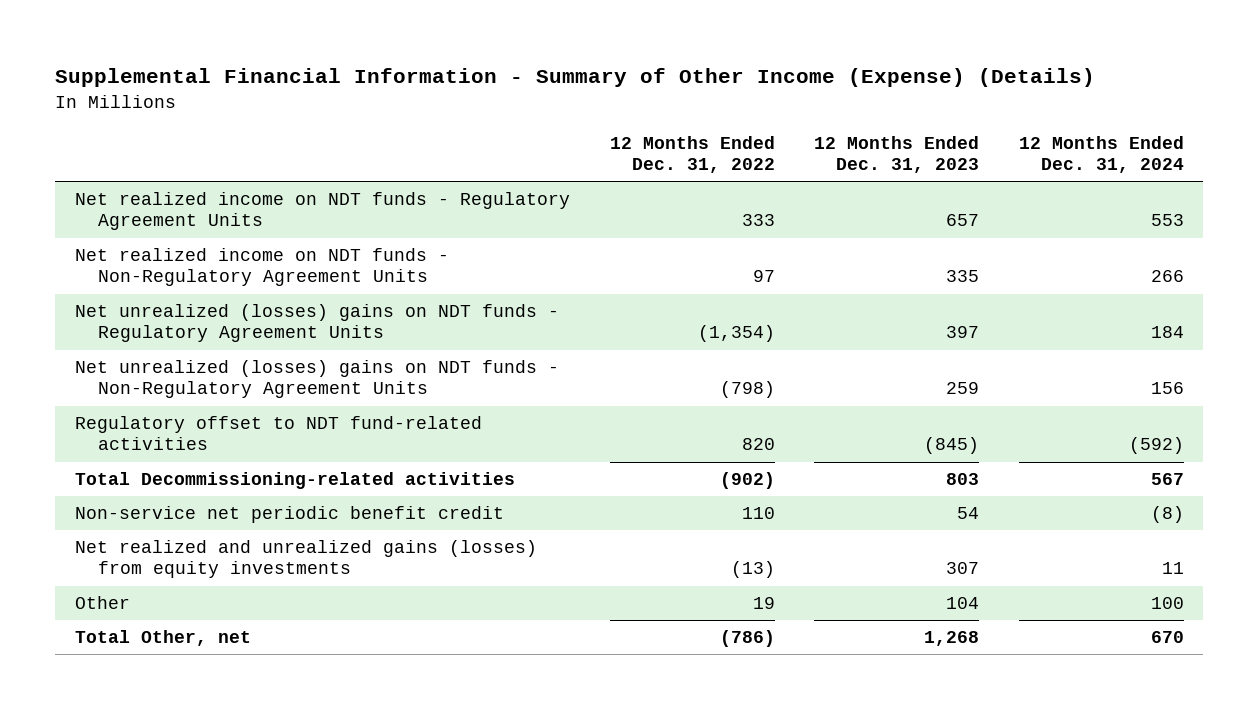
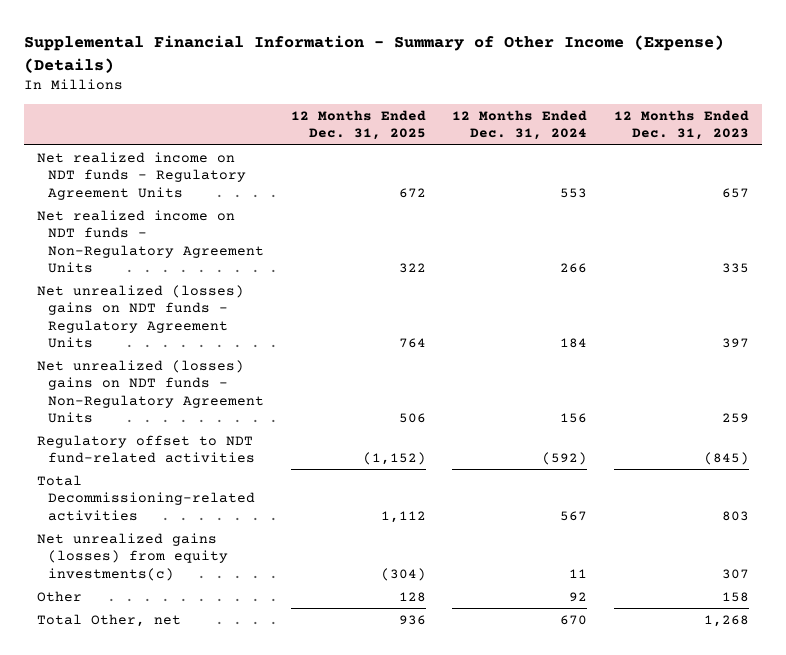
- | 12 Months Ended Dec. 31, 2022 | 12 Months Ended Dec. 31, 2023 | 12 Months Ended Dec. 31, 2024
+ | 12 Months Ended Dec. 31, 2025 | 12 Months Ended Dec. 31, 2024 | 12 Months Ended Dec. 31, 2023
- Non-service net periodic benefit credit | 110 | 54 | (8)
- Net realized and unrealized gains (losses) from equity investments | (13) | 307 | 11
- Other | 19 | 104 | 100
+ Net unrealized gains (losses) from equity investments(c) | (304) | 11 | 307
+ Other | 128 | 92 | 158

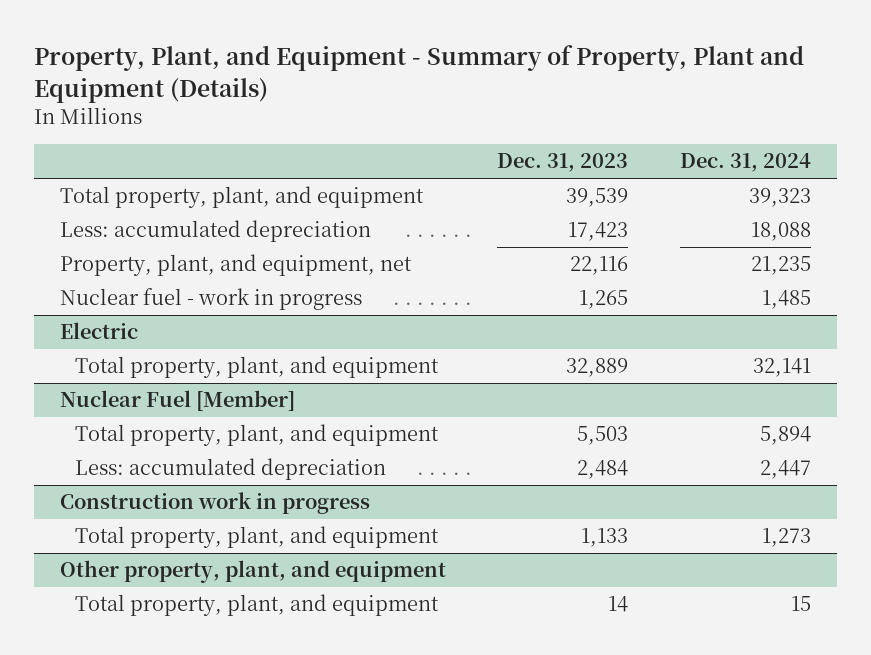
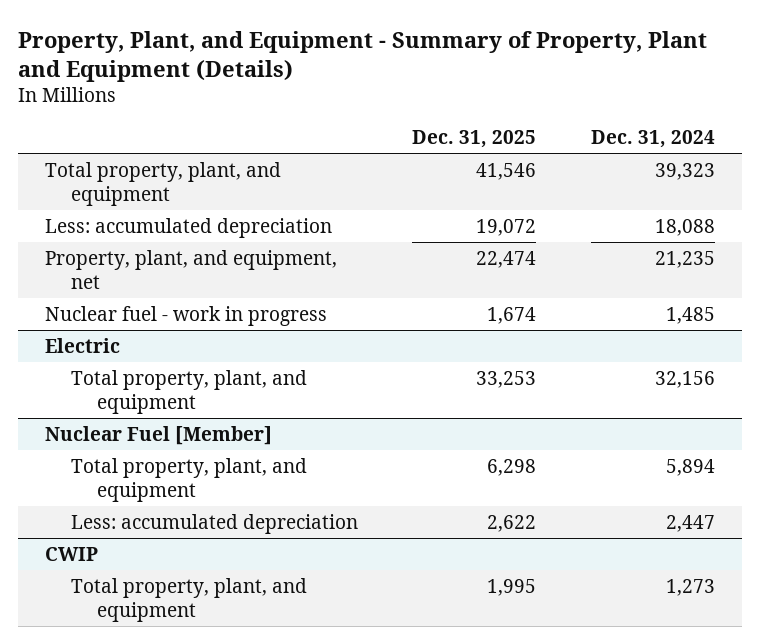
- | Dec. 31, 2023 | Dec. 31, 2024
+ | Dec. 31, 2025 | Dec. 31, 2024
@ Electric
- Total property, plant, and equipment | 32,889 | 32,141
+ Total property, plant, and equipment | 33,253 | 32,156
- Construction work in progress
+ CWIP
- Other property, plant, and equipment
- Total property, plant, and equipment | 14 | 15

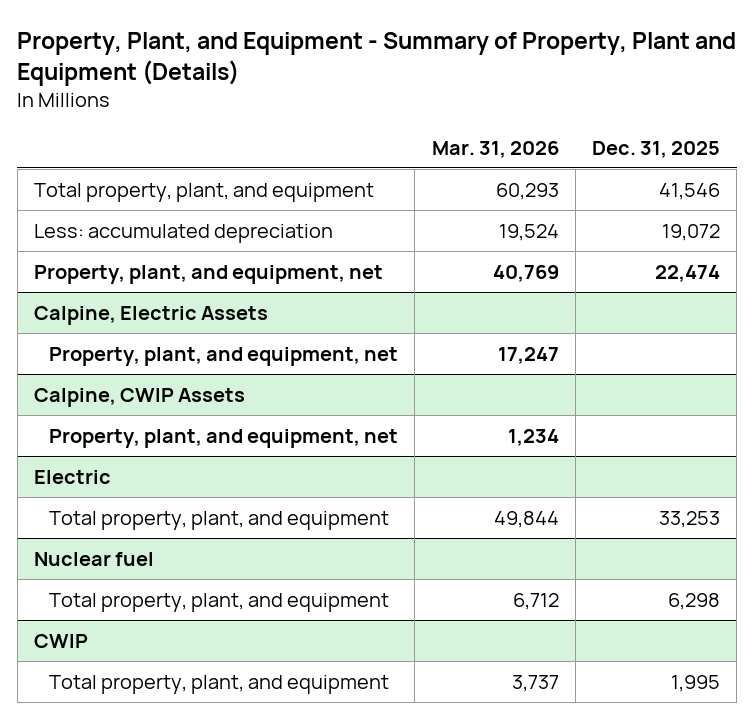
- | Dec. 31, 2025 | Dec. 31, 2024
+ | Mar. 31, 2026 | Dec. 31, 2025
- Nuclear fuel - work in progress | 1,674 | 1,485
+ Calpine, Electric Assets
+ Property, plant, and equipment, net | 17,247 |
+ Calpine, CWIP Assets
+ Property, plant, and equipment, net | 1,234 |
- Nuclear Fuel [Member]
+ Nuclear fuel
- Less: accumulated depreciation | 2,622 | 2,447

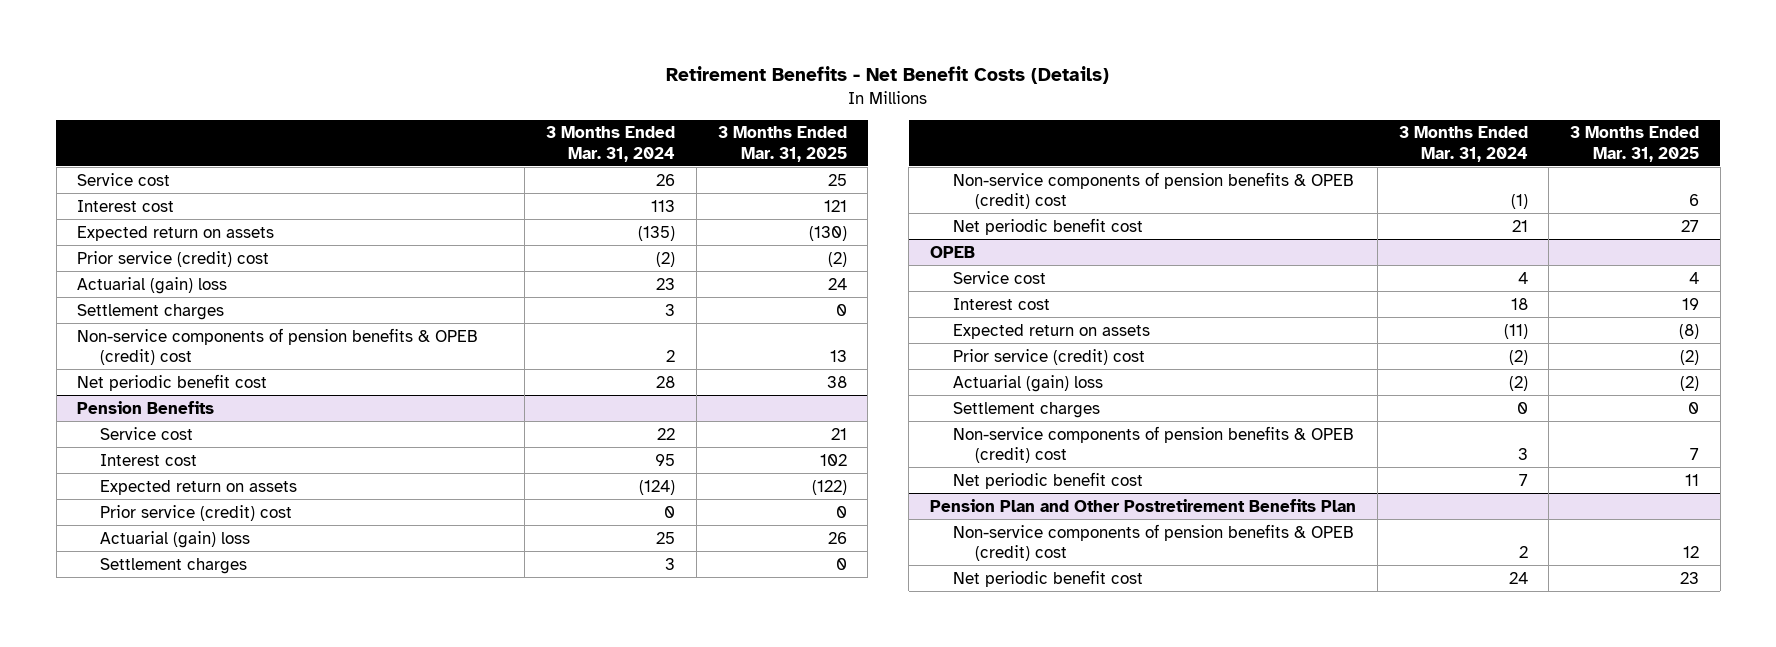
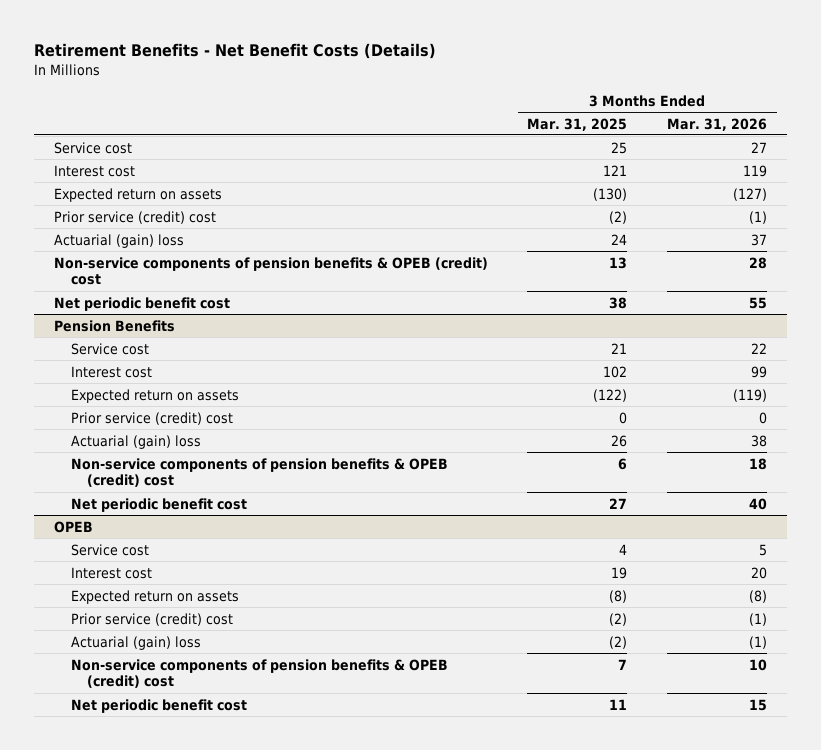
- | 3 Months Ended Mar. 31, 2024 | 3 Months Ended Mar. 31, 2025
+ | 3 Months Ended Mar. 31, 2025 | 3 Months Ended Mar. 31, 2026
- Settlement charges | 3 | 0
@ Pension Benefits
- Settlement charges | 3 | 0
@ OPEB
- Settlement charges | 0 | 0
- Pension Plan and Other Postretirement Benefits Plan
- Non-service components of pension benefits & OPEB (credit) cost | 2 | 12
- Net periodic benefit cost | 24 | 23

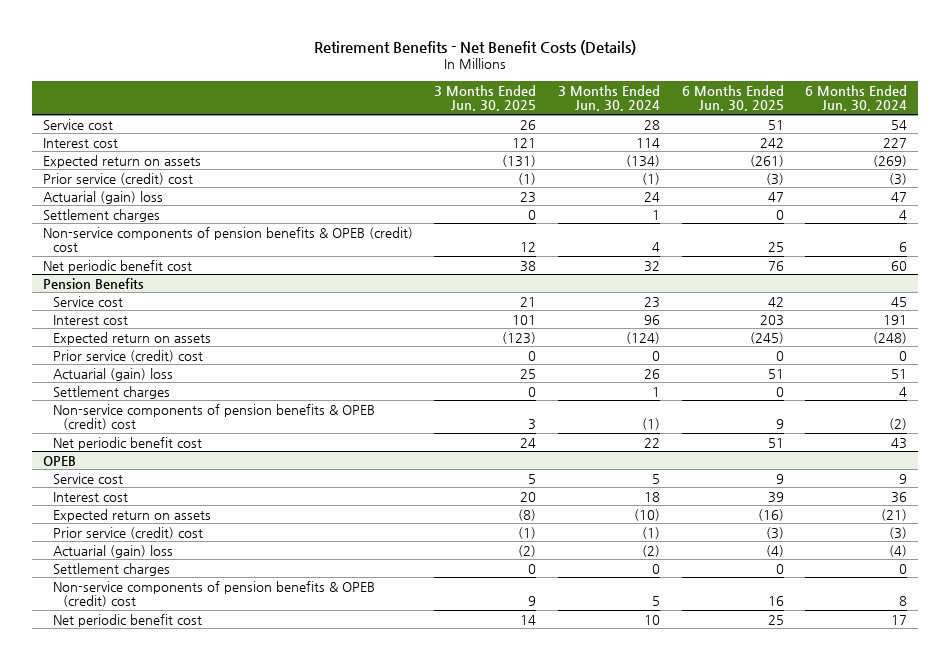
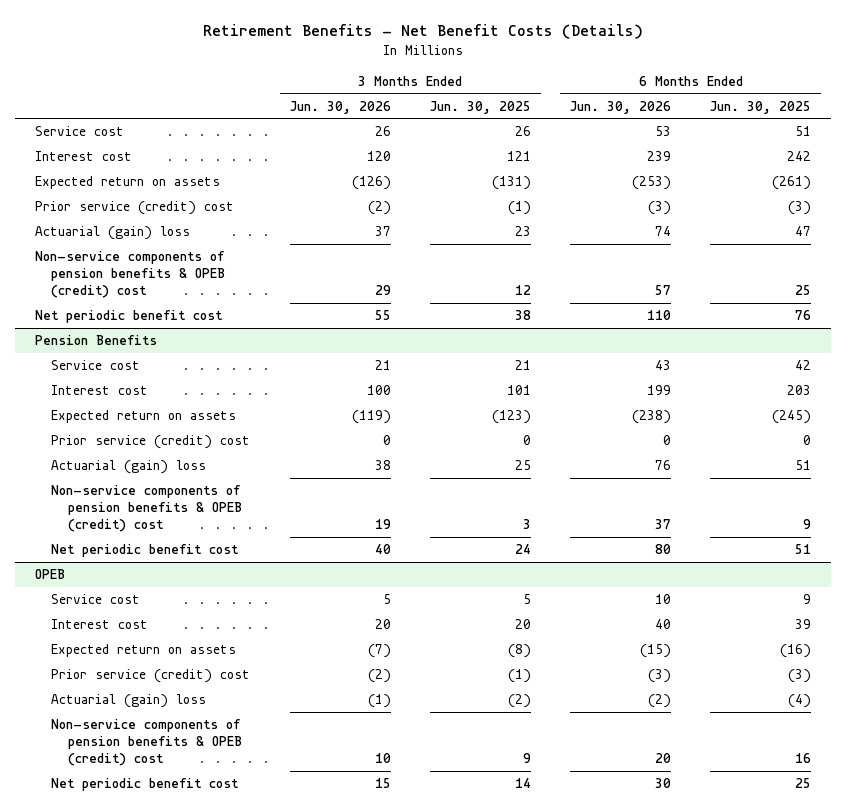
- | 3 Months Ended Jun. 30, 2025 | 3 Months Ended Jun. 30, 2024 | 6 Months Ended Jun. 30, 2025 | 6 Months Ended Jun. 30, 2024
+ | 3 Months Ended Jun. 30, 2026 | 3 Months Ended Jun. 30, 2025 | 6 Months Ended Jun. 30, 2026 | 6 Months Ended Jun. 30, 2025
- Settlement charges | 0 | 1 | 0 | 4
@ Pension Benefits
- Settlement charges | 0 | 1 | 0 | 4
@ OPEB
- Settlement charges | 0 | 0 | 0 | 0

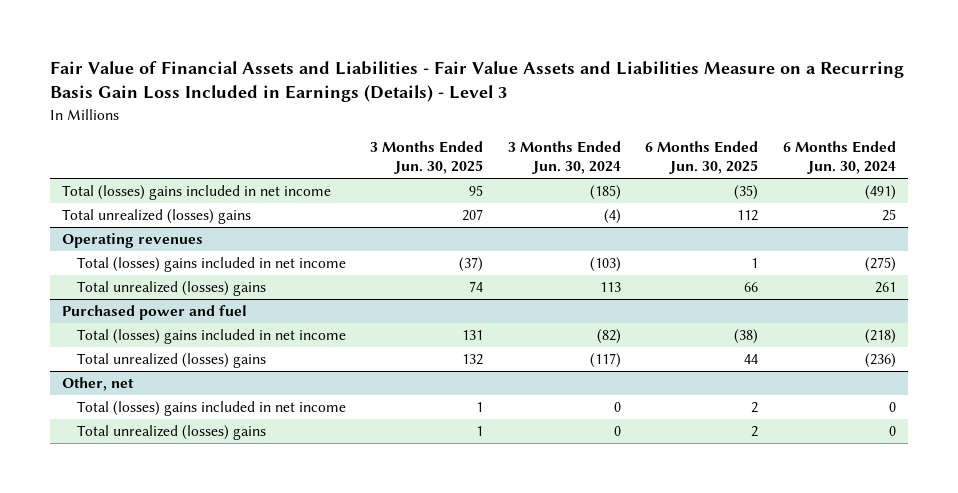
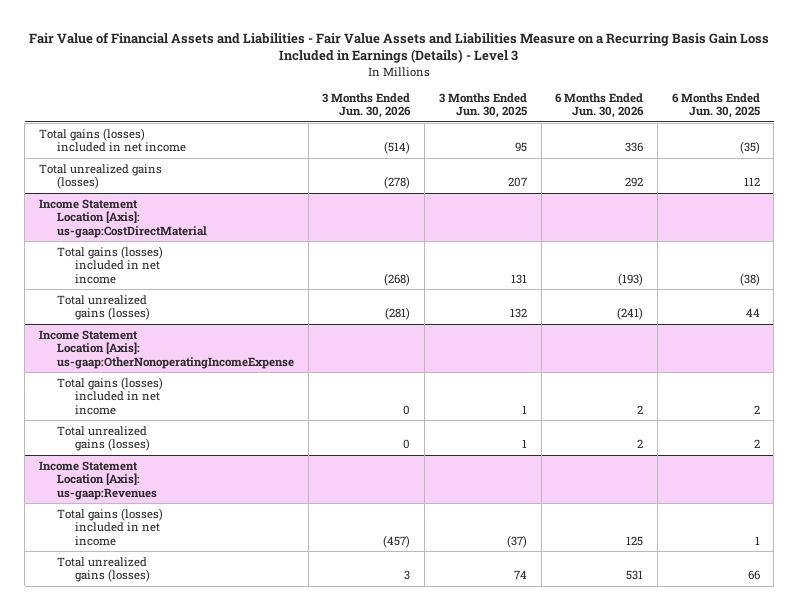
- | 3 Months Ended Jun. 30, 2025 | 3 Months Ended Jun. 30, 2024 | 6 Months Ended Jun. 30, 2025 | 6 Months Ended Jun. 30, 2024
+ | 3 Months Ended Jun. 30, 2026 | 3 Months Ended Jun. 30, 2025 | 6 Months Ended Jun. 30, 2026 | 6 Months Ended Jun. 30, 2025
- Total (losses) gains included in net income | 95 | (185) | (35) | (491)
- Total unrealized (losses) gains | 207 | (4) | 112 | 25
- Operating revenues
- Total (losses) gains included in net income | (37) | (103) | 1 | (275)
- Total unrealized (losses) gains | 74 | 113 | 66 | 261
- Purchased power and fuel
- Total (losses) gains included in net income | 131 | (82) | (38) | (218)
- Total unrealized (losses) gains | 132 | (117) | 44 | (236)
- Other, net
- Total (losses) gains included in net income | 1 | 0 | 2 | 0
- Total unrealized (losses) gains | 1 | 0 | 2 | 0
+ Total gains (losses) included in net income | (514) | 95 | 336 | (35)
+ Total unrealized gains (losses) | (278) | 207 | 292 | 112
+ Income Statement Location [Axis]: us-gaap:CostDirectMaterial
+ Total gains (losses) included in net income | (268) | 131 | (193) | (38)
+ Total unrealized gains (losses) | (281) | 132 | (241) | 44
+ Income Statement Location [Axis]: us-gaap:OtherNonoperatingIncomeExpense
+ Total gains (losses) included in net income | 0 | 1 | 2 | 2
+ Total unrealized gains (losses) | 0 | 1 | 2 | 2
+ Income Statement Location [Axis]: us-gaap:Revenues
+ Total gains (losses) included in net income | (457) | (37) | 125 | 1
+ Total unrealized gains (losses) | 3 | 74 | 531 | 66

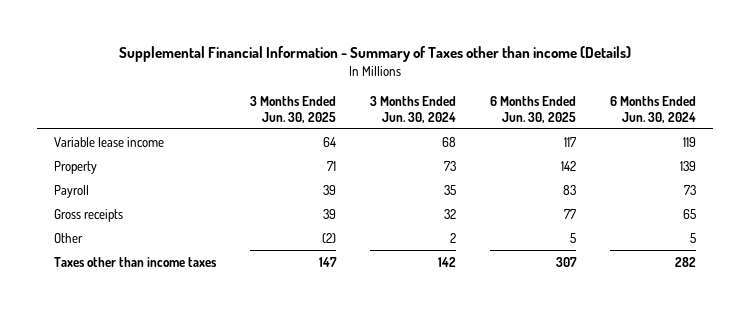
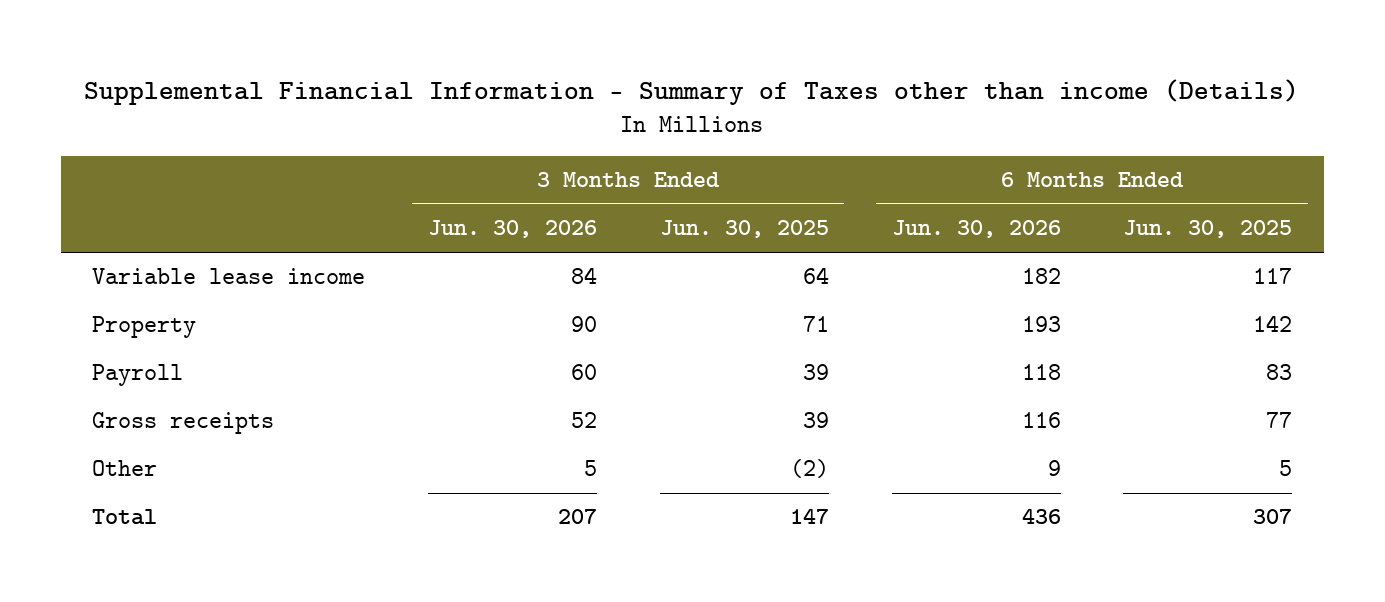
- | 3 Months Ended Jun. 30, 2025 | 3 Months Ended Jun. 30, 2024 | 6 Months Ended Jun. 30, 2025 | 6 Months Ended Jun. 30, 2024
+ | 3 Months Ended Jun. 30, 2026 | 3 Months Ended Jun. 30, 2025 | 6 Months Ended Jun. 30, 2026 | 6 Months Ended Jun. 30, 2025
- Taxes other than income taxes | 147 | 142 | 307 | 282
+ Total | 207 | 147 | 436 | 307

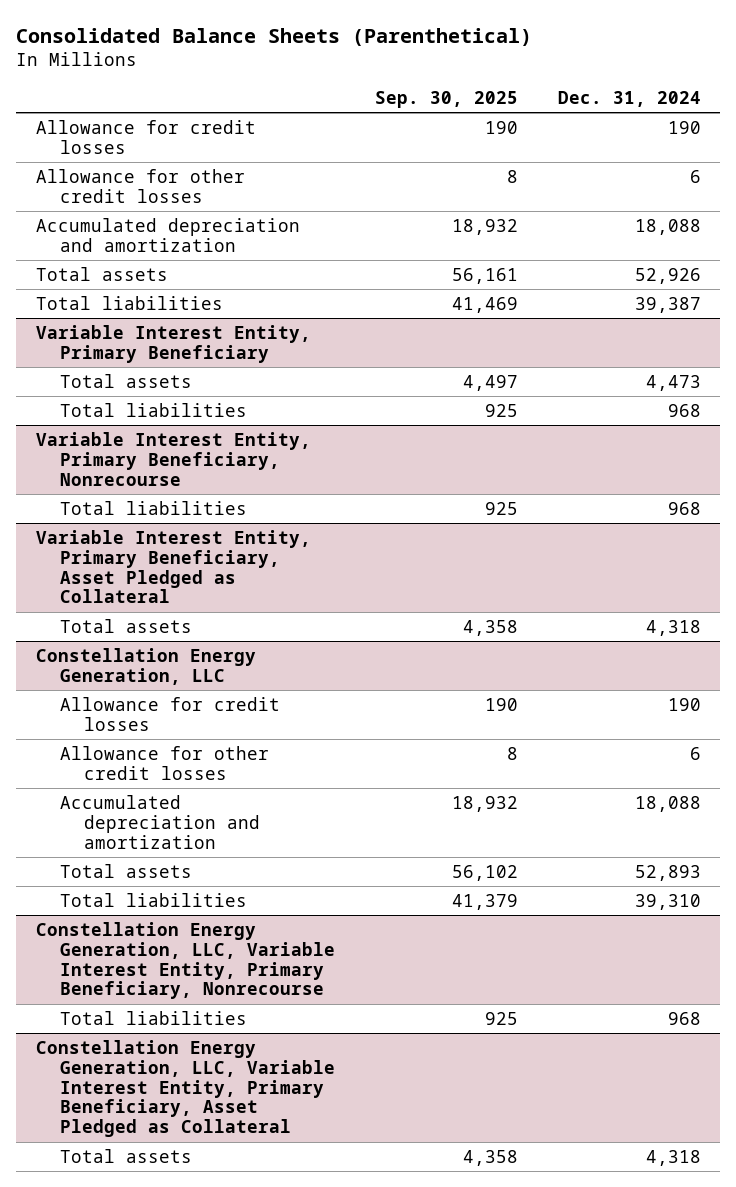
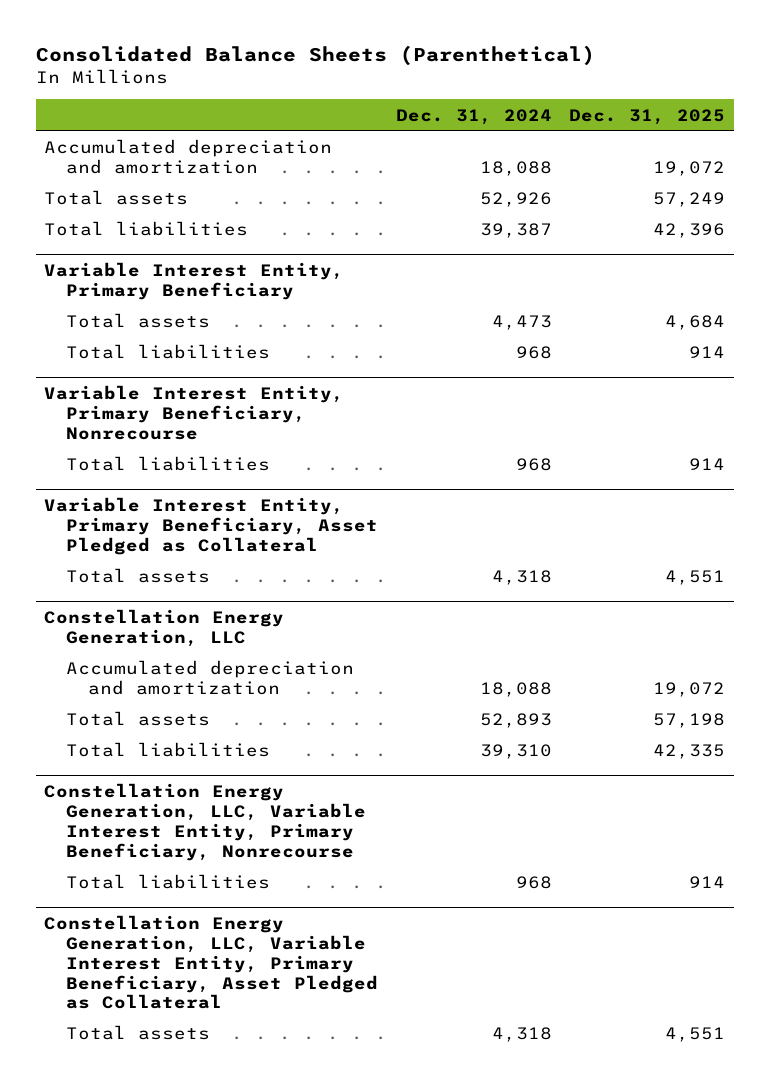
- | Sep. 30, 2025 | Dec. 31, 2024
+ | Dec. 31, 2024 | Dec. 31, 2025
- Allowance for credit losses | 190 | 190
- Allowance for other credit losses | 8 | 6
@ Constellation Energy Generation, LLC
- Allowance for credit losses | 190 | 190
- Allowance for other credit losses | 8 | 6

